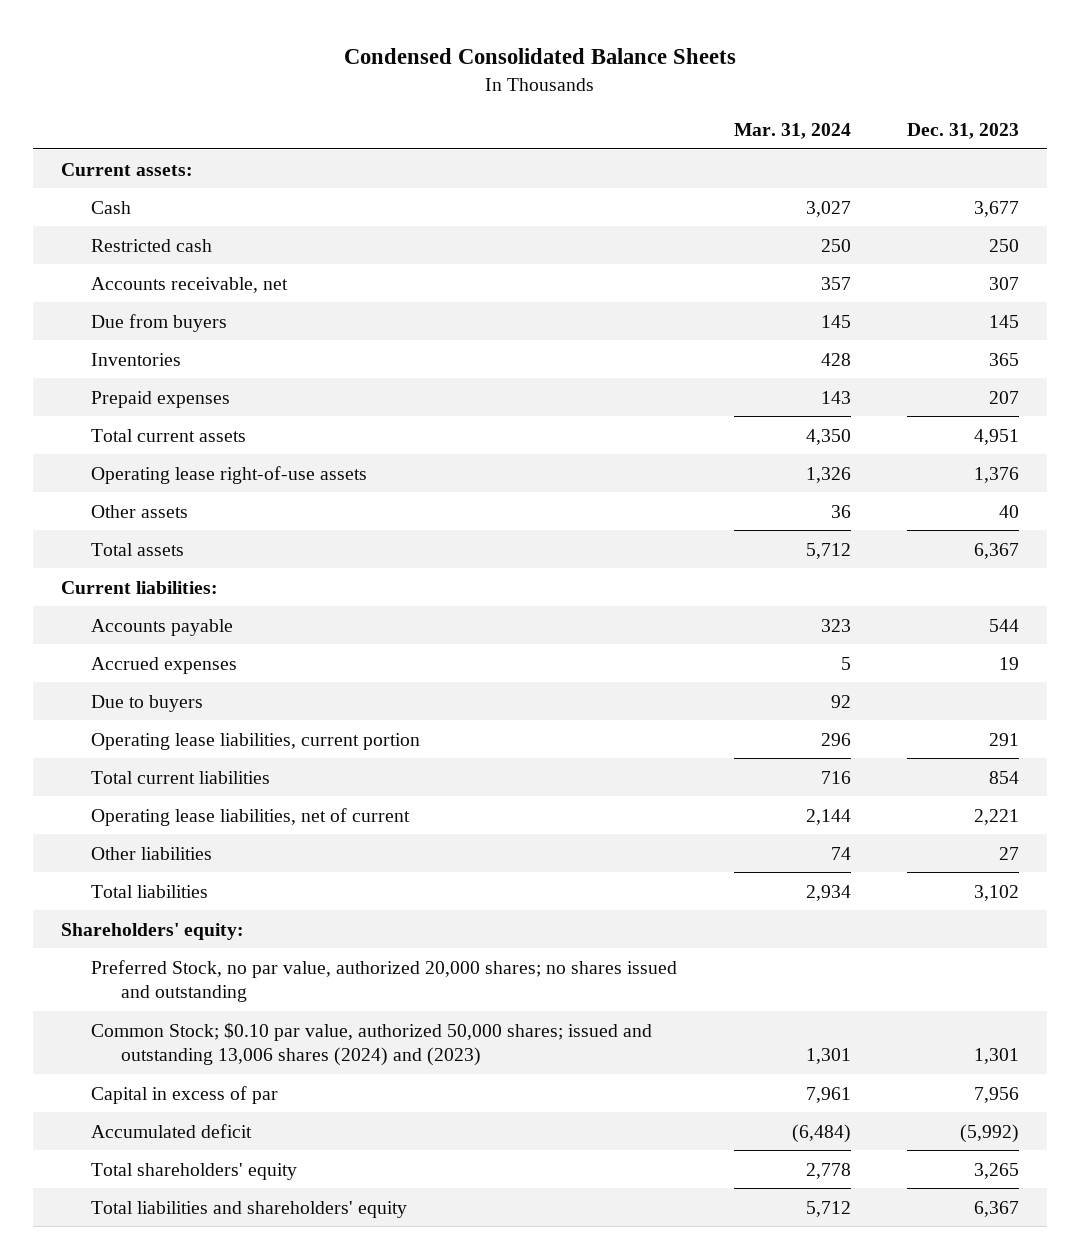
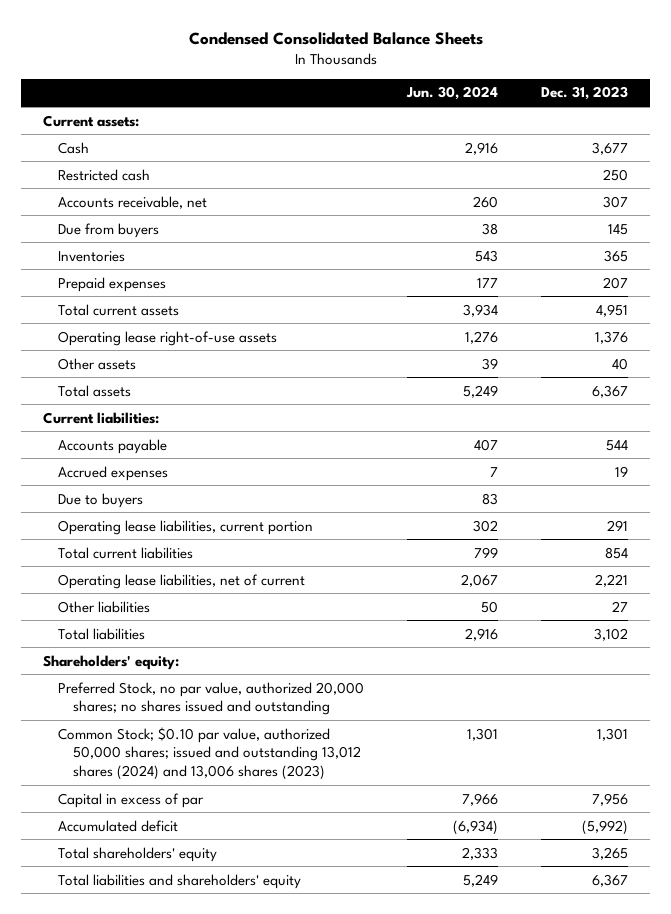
- | Mar. 31, 2024 | Dec. 31, 2023
+ | Jun. 30, 2024 | Dec. 31, 2023
- Common Stock; $0.10 par value, authorized 50,000 shares; issued and outstanding 13,006 shares (2024) and (2023) | 1,301 | 1,301
+ Common Stock; $0.10 par value, authorized 50,000 shares; issued and outstanding 13,012 shares (2024) and 13,006 shares (2023) | 1,301 | 1,301

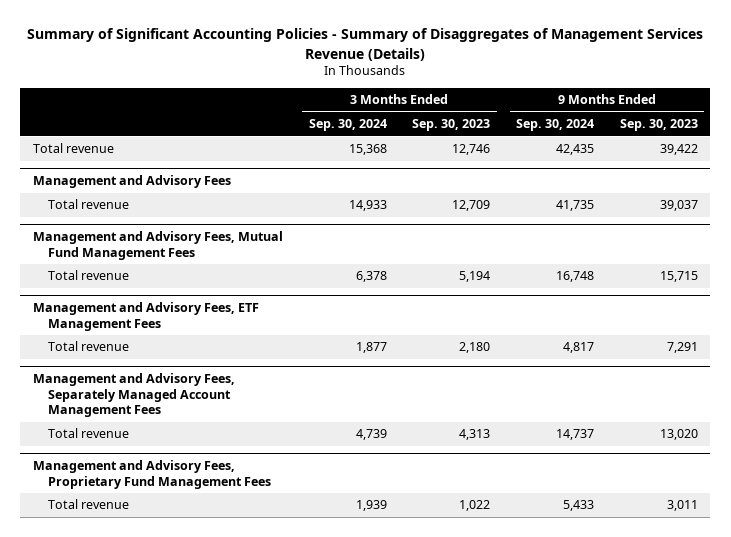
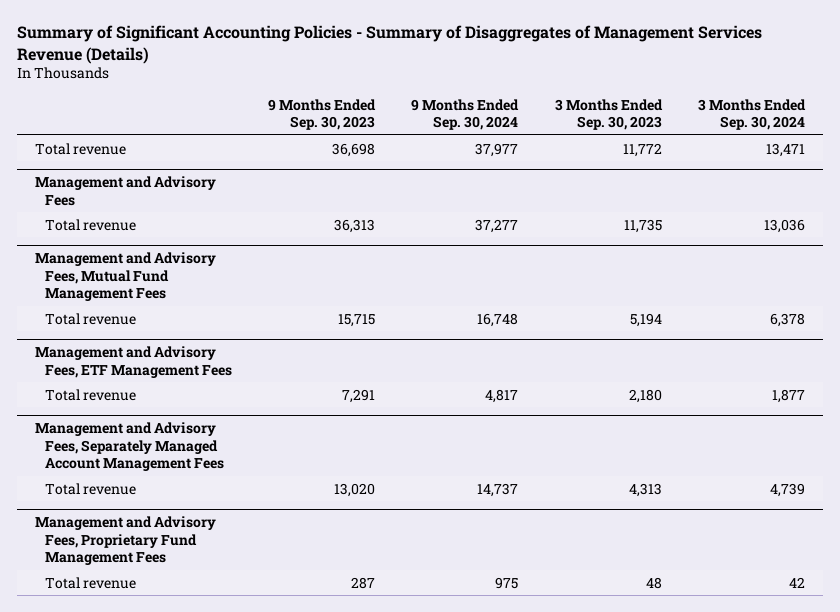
- | 3 Months Ended Sep. 30, 2024 | 3 Months Ended Sep. 30, 2023 | 9 Months Ended Sep. 30, 2024 | 9 Months Ended Sep. 30, 2023
+ | 9 Months Ended Sep. 30, 2023 | 9 Months Ended Sep. 30, 2024 | 3 Months Ended Sep. 30, 2023 | 3 Months Ended Sep. 30, 2024
- Total revenue | 15,368 | 12,746 | 42,435 | 39,422
+ Total revenue | 36,698 | 37,977 | 11,772 | 13,471
@ Management and Advisory Fees
- Total revenue | 14,933 | 12,709 | 41,735 | 39,037
+ Total revenue | 36,313 | 37,277 | 11,735 | 13,036
@ Management and Advisory Fees, Proprietary Fund Management Fees
- Total revenue | 1,939 | 1,022 | 5,433 | 3,011
+ Total revenue | 287 | 975 | 48 | 42

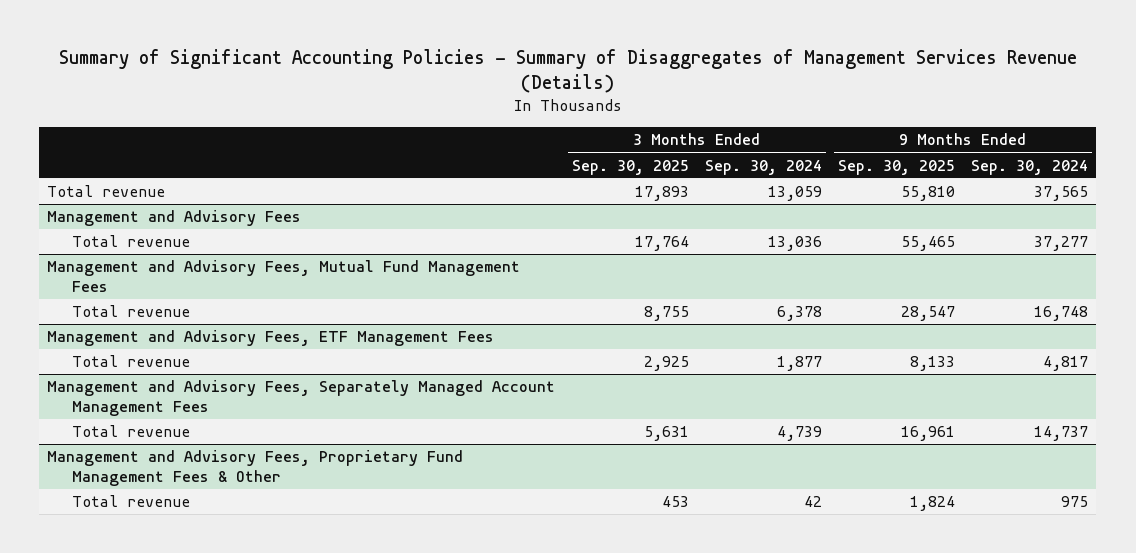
- | 9 Months Ended Sep. 30, 2023 | 9 Months Ended Sep. 30, 2024 | 3 Months Ended Sep. 30, 2023 | 3 Months Ended Sep. 30, 2024
+ | 3 Months Ended Sep. 30, 2025 | 3 Months Ended Sep. 30, 2024 | 9 Months Ended Sep. 30, 2025 | 9 Months Ended Sep. 30, 2024
- Total revenue | 36,698 | 37,977 | 11,772 | 13,471
+ Total revenue | 17,893 | 13,059 | 55,810 | 37,565
- Management and Advisory Fees, Proprietary Fund Management Fees
+ Management and Advisory Fees, Proprietary Fund Management Fees & Other

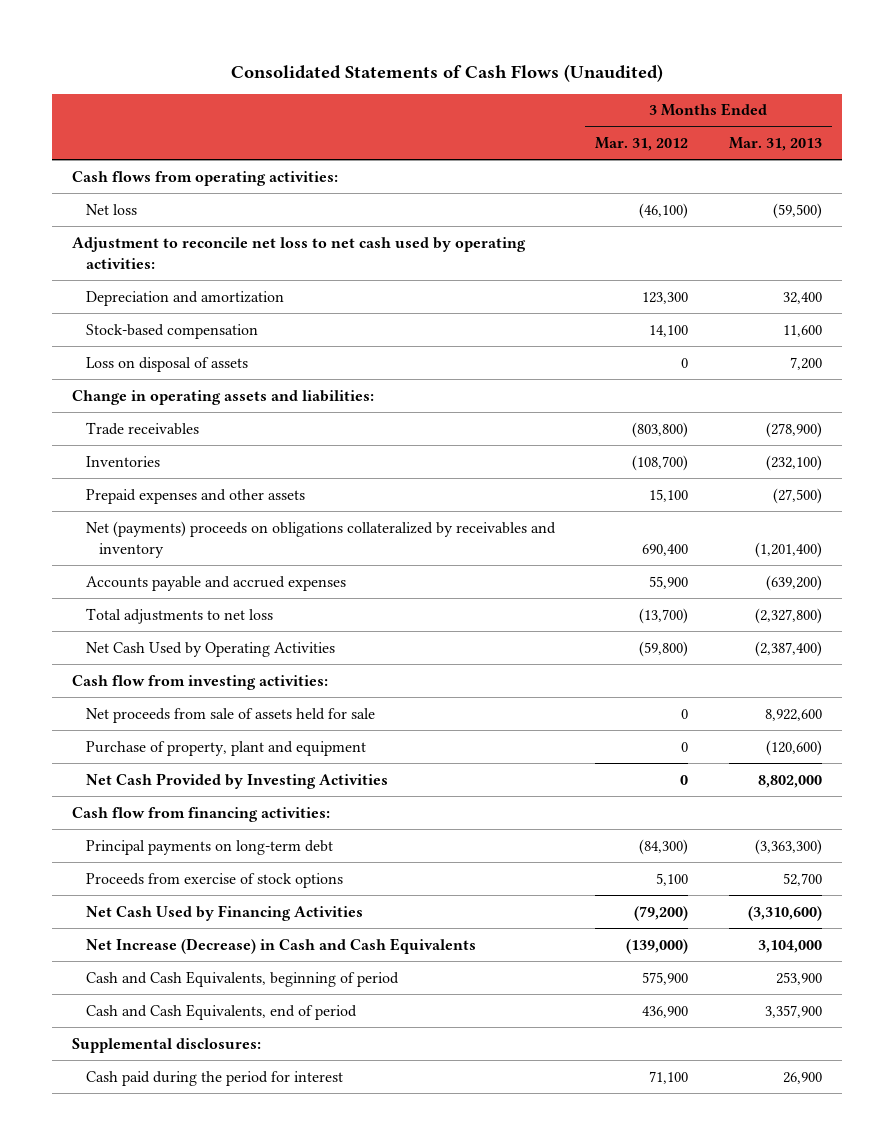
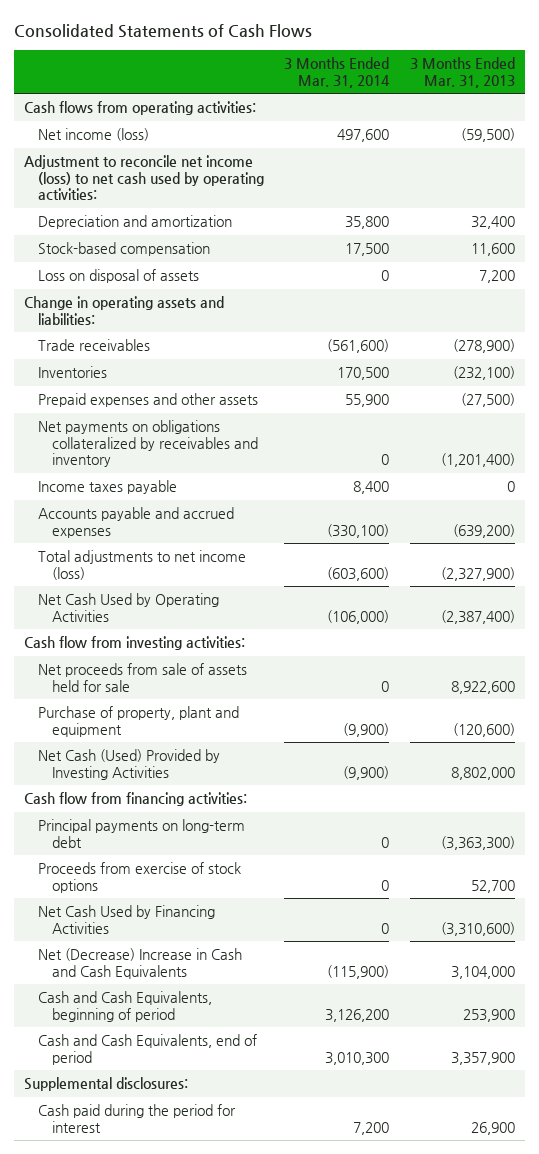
- Consolidated Statements of Cash Flows (Unaudited)
+ Consolidated Statements of Cash Flows
- | 3 Months Ended Mar. 31, 2012 | 3 Months Ended Mar. 31, 2013
+ | 3 Months Ended Mar. 31, 2014 | 3 Months Ended Mar. 31, 2013
- Net loss | (46,100) | (59,500)
- Adjustment to reconcile net loss to net cash used by operating activities:
+ Net income (loss) | 497,600 | (59,500)
+ Adjustment to reconcile net income (loss) to net cash used by operating activities:
- Net (payments) proceeds on obligations collateralized by receivables and inventory | 690,400 | (1,201,400)
+ Net payments on obligations collateralized by receivables and inventory | 0 | (1,201,400)
+ Income taxes payable | 8,400 | 0
- Total adjustments to net loss | (13,700) | (2,327,800)
+ Total adjustments to net income (loss) | (603,600) | (2,327,900)
- Net Cash Provided by Investing Activities | 0 | 8,802,000
+ Net Cash (Used) Provided by Investing Activities | (9,900) | 8,802,000
- Net Increase (Decrease) in Cash and Cash Equivalents | (139,000) | 3,104,000
+ Net (Decrease) Increase in Cash and Cash Equivalents | (115,900) | 3,104,000

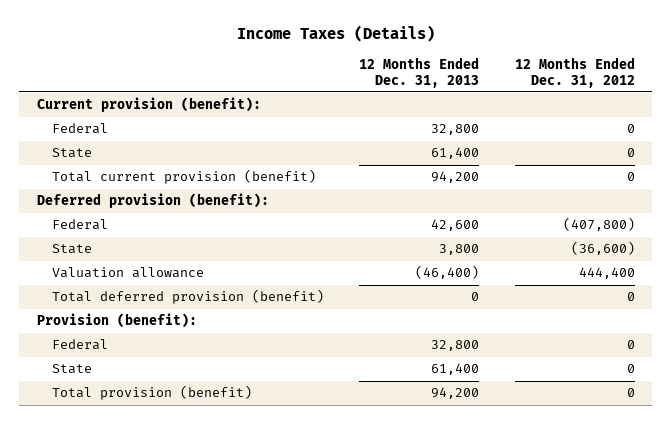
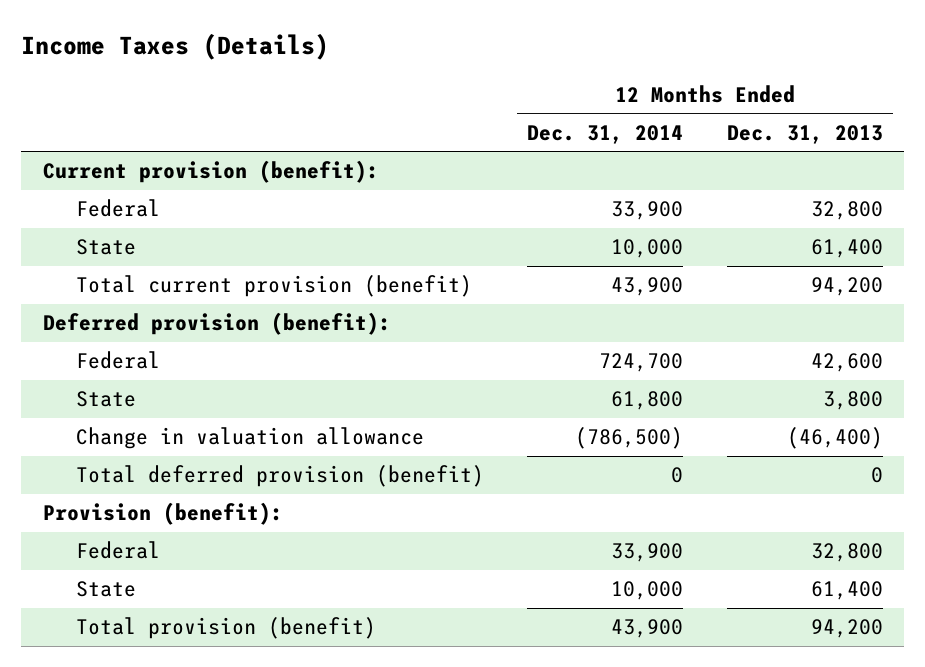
- | 12 Months Ended Dec. 31, 2013 | 12 Months Ended Dec. 31, 2012
+ | 12 Months Ended Dec. 31, 2014 | 12 Months Ended Dec. 31, 2013
- Valuation allowance | (46,400) | 444,400
+ Change in valuation allowance | (786,500) | (46,400)

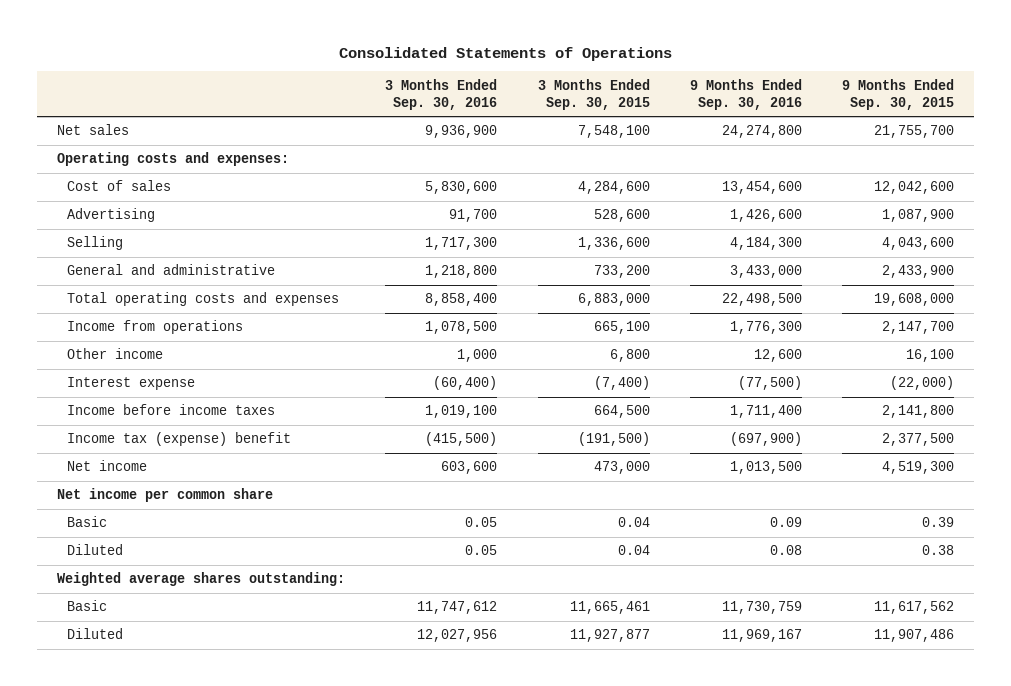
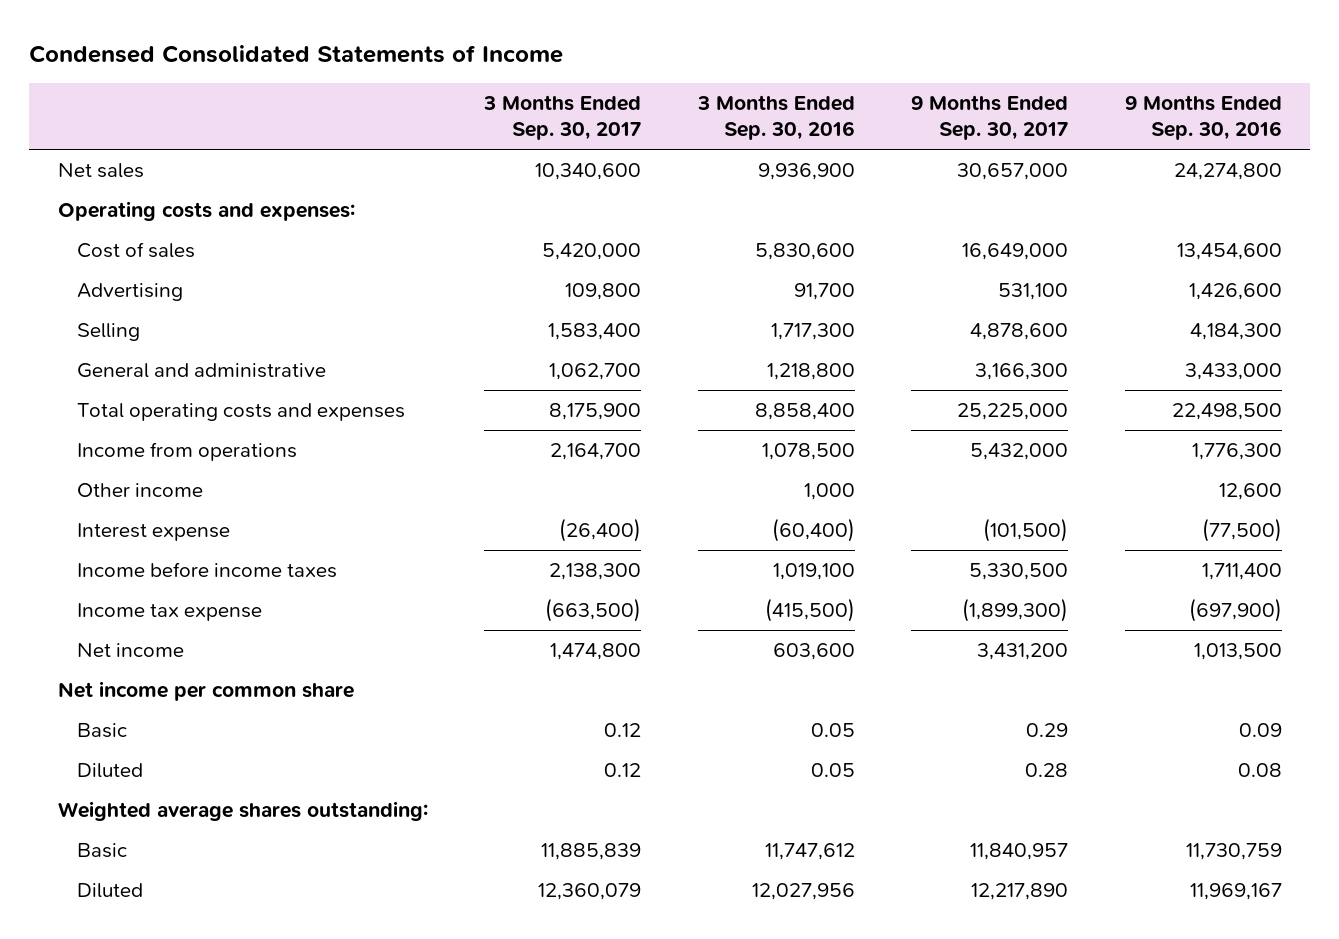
- Consolidated Statements of Operations
+ Condensed Consolidated Statements of Income
- | 3 Months Ended Sep. 30, 2016 | 3 Months Ended Sep. 30, 2015 | 9 Months Ended Sep. 30, 2016 | 9 Months Ended Sep. 30, 2015
+ | 3 Months Ended Sep. 30, 2017 | 3 Months Ended Sep. 30, 2016 | 9 Months Ended Sep. 30, 2017 | 9 Months Ended Sep. 30, 2016
- Income tax (expense) benefit | (415,500) | (191,500) | (697,900) | 2,377,500
+ Income tax expense | (663,500) | (415,500) | (1,899,300) | (697,900)

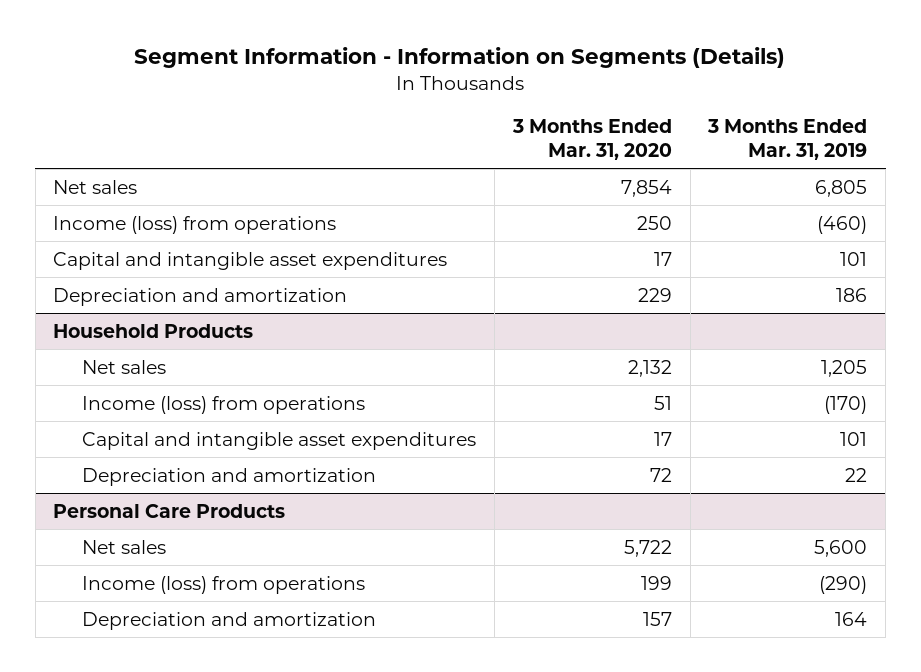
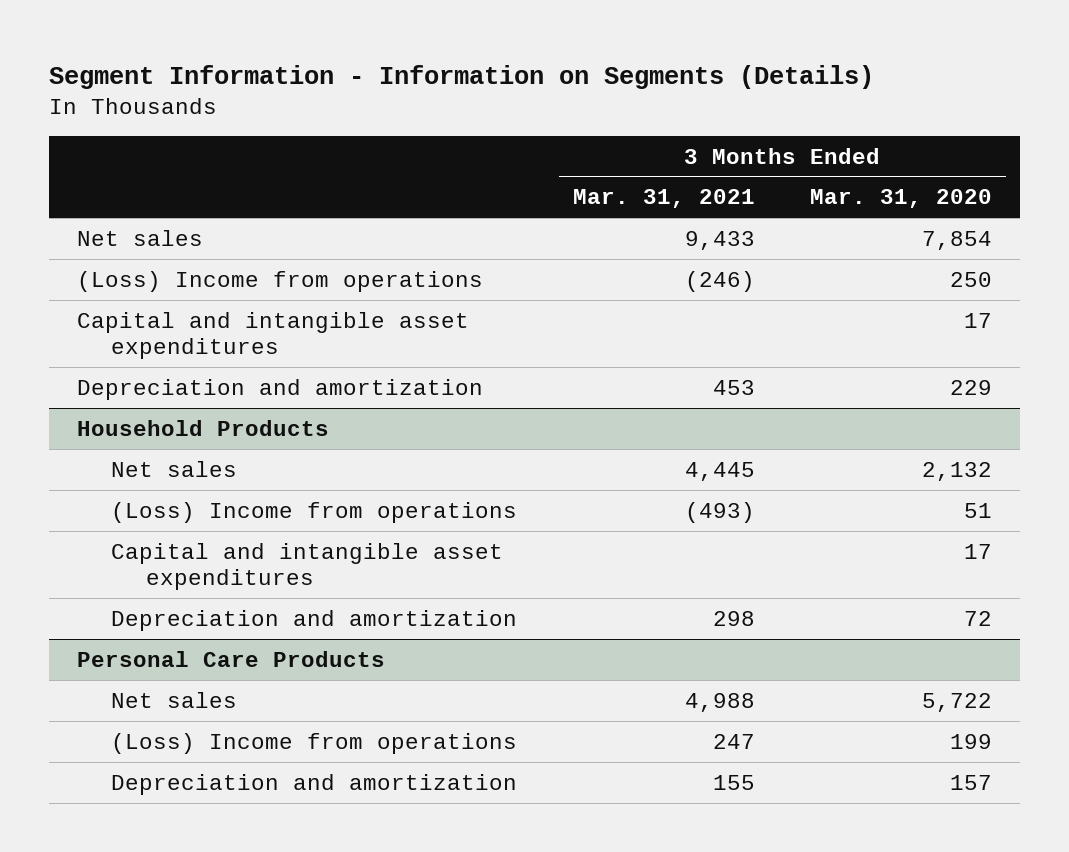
- | 3 Months Ended Mar. 31, 2020 | 3 Months Ended Mar. 31, 2019
+ | 3 Months Ended Mar. 31, 2021 | 3 Months Ended Mar. 31, 2020
- Income (loss) from operations | 250 | (460)
+ (Loss) Income from operations | (246) | 250
@ Household Products
- Income (loss) from operations | 51 | (170)
+ (Loss) Income from operations | (493) | 51
@ Personal Care Products
- Income (loss) from operations | 199 | (290)
+ (Loss) Income from operations | 247 | 199

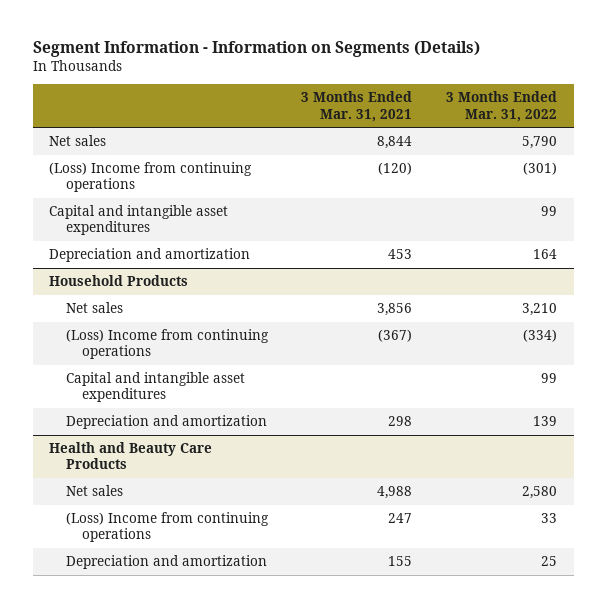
- | 3 Months Ended Mar. 31, 2021 | 3 Months Ended Mar. 31, 2020
+ | 3 Months Ended Mar. 31, 2021 | 3 Months Ended Mar. 31, 2022
- Net sales | 9,433 | 7,854
- (Loss) Income from operations | (246) | 250
+ Net sales | 8,844 | 5,790
+ (Loss) Income from continuing operations | (120) | (301)
@ Household Products
- Net sales | 4,445 | 2,132
- (Loss) Income from operations | (493) | 51
+ Net sales | 3,856 | 3,210
+ (Loss) Income from continuing operations | (367) | (334)
- Personal Care Products
+ Health and Beauty Care Products
- (Loss) Income from operations | 247 | 199
+ (Loss) Income from continuing operations | 247 | 33

